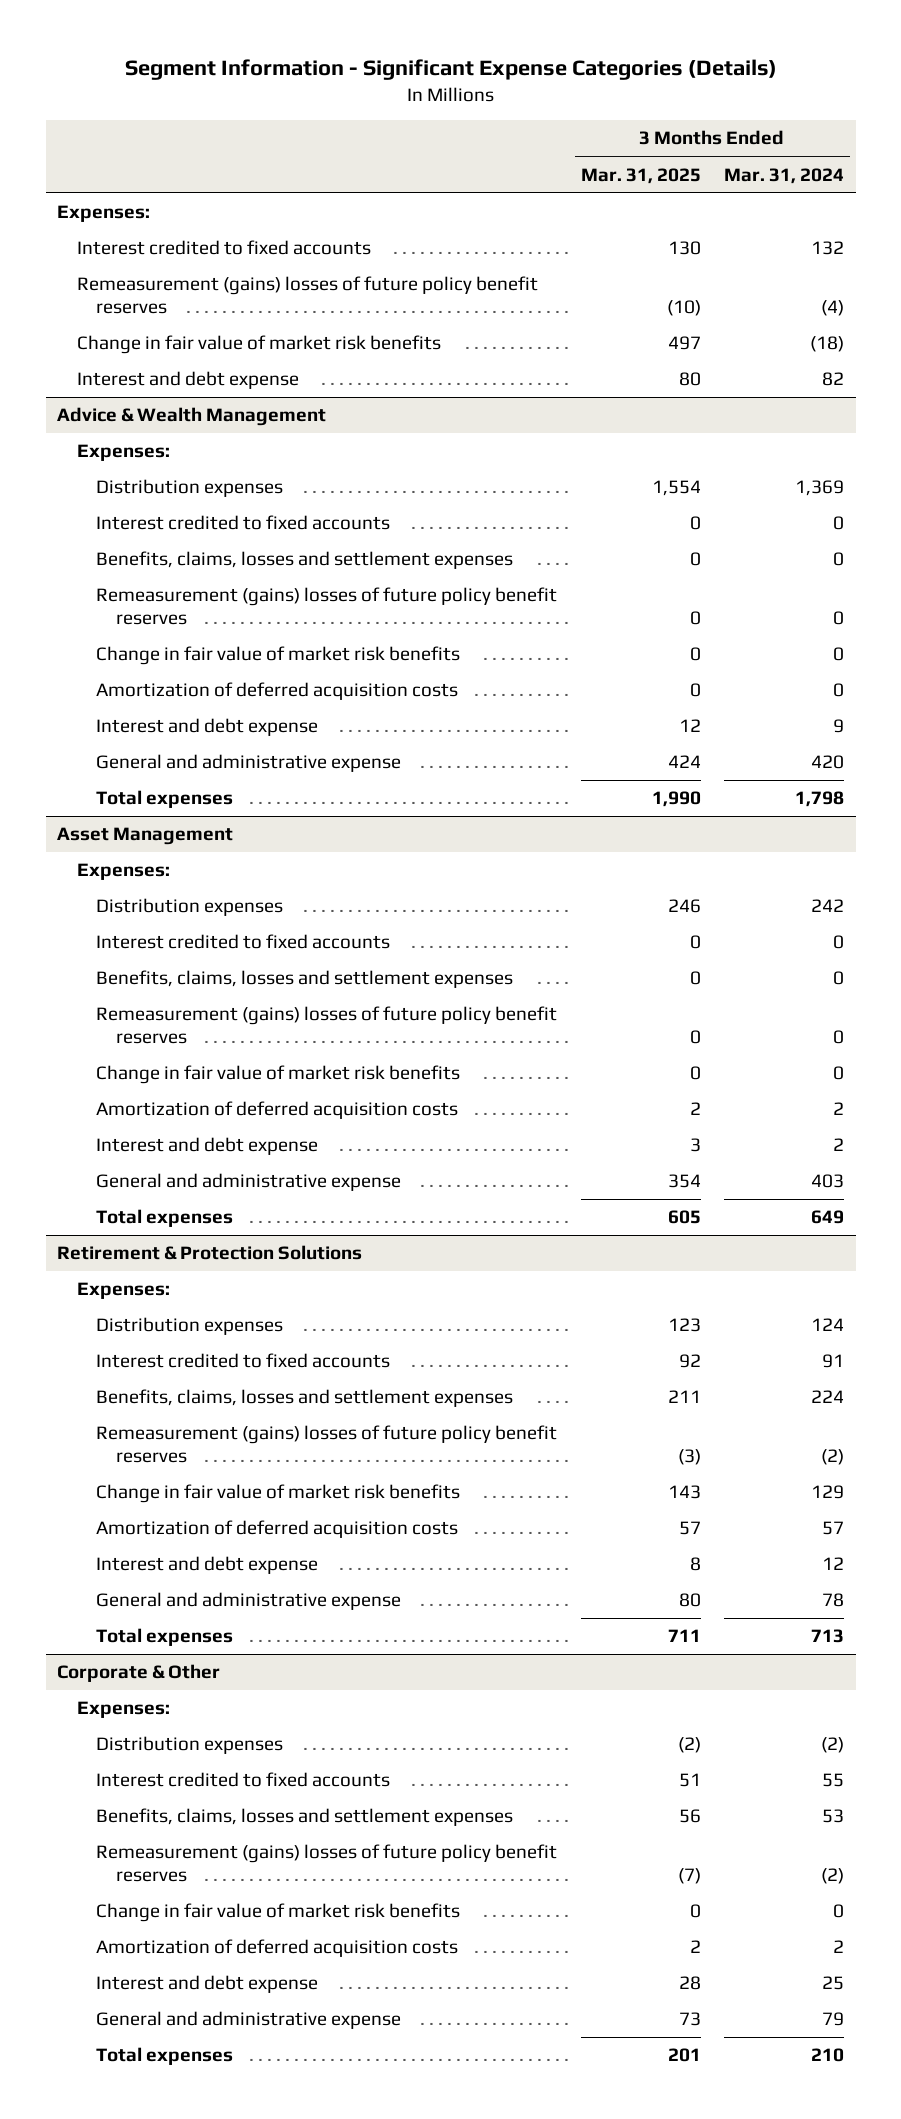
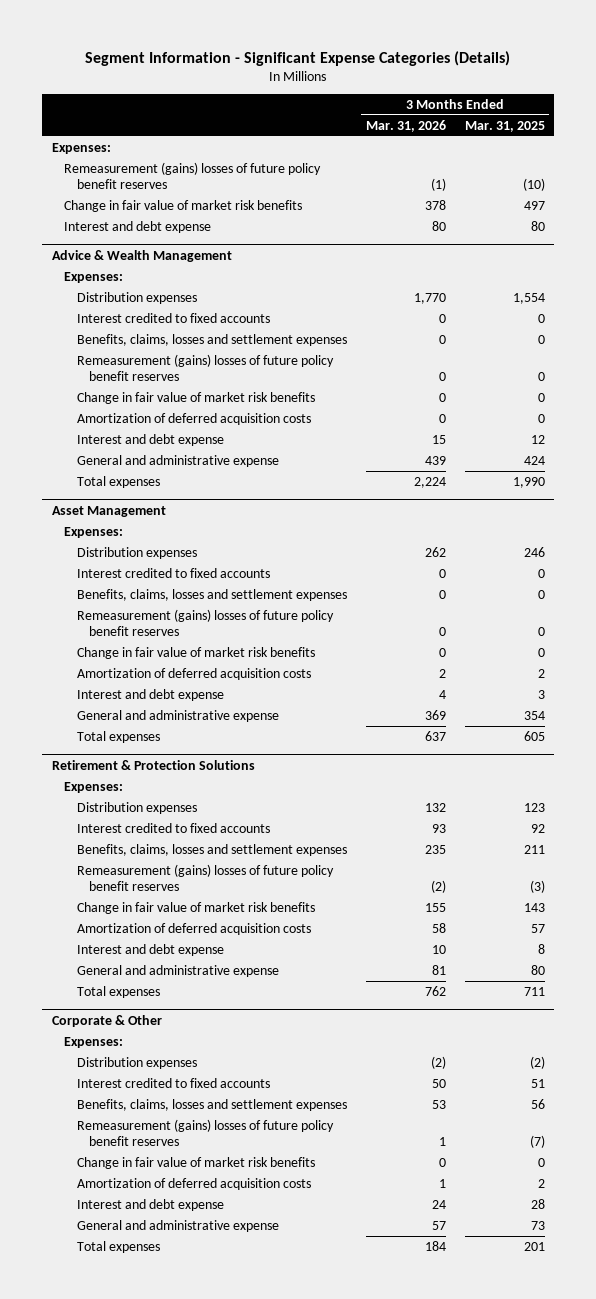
- | 3 Months Ended Mar. 31, 2025 | 3 Months Ended Mar. 31, 2024
+ | 3 Months Ended Mar. 31, 2026 | 3 Months Ended Mar. 31, 2025
- Interest credited to fixed accounts | 130 | 132

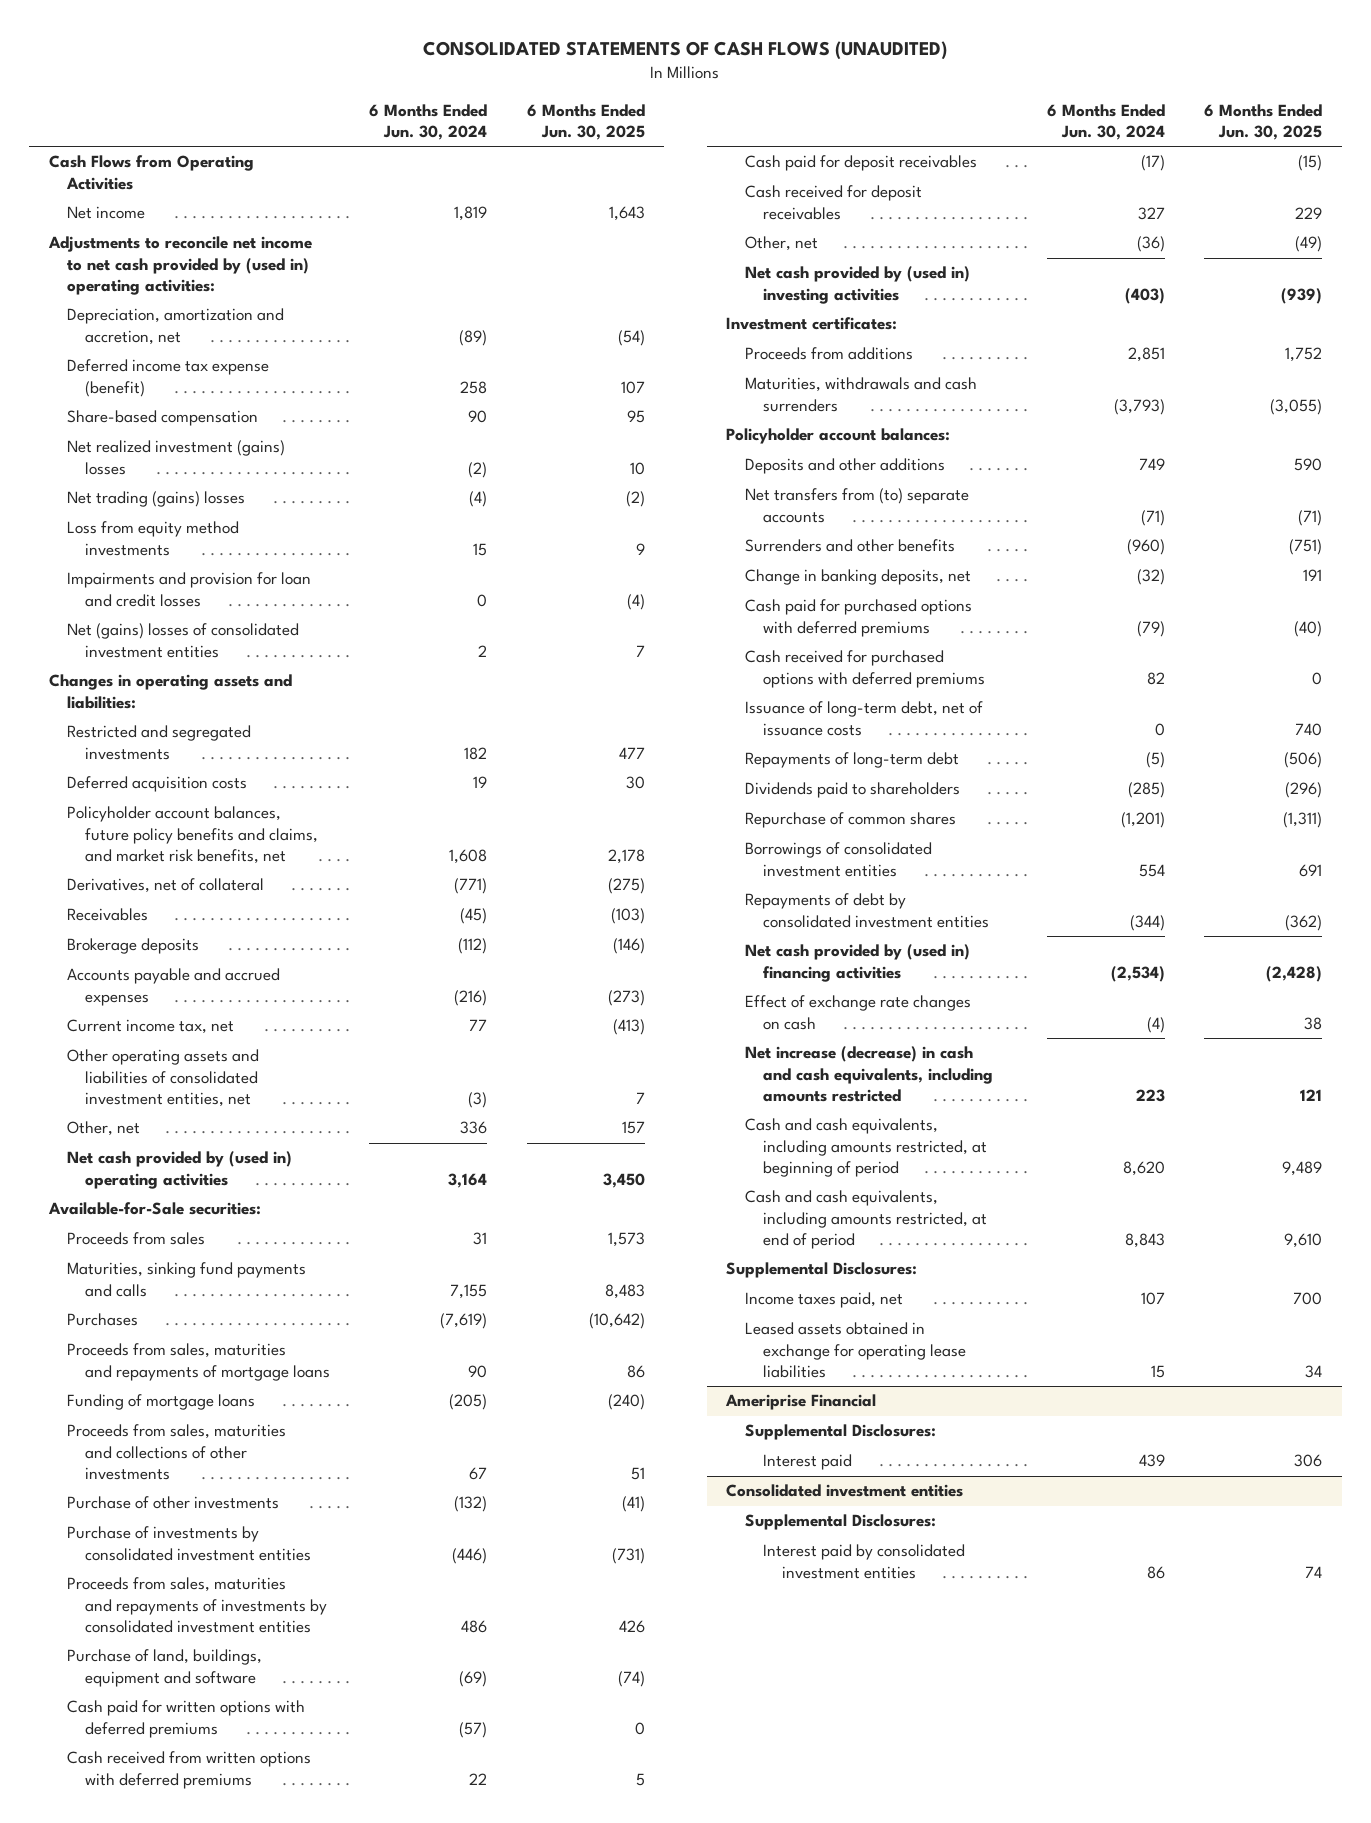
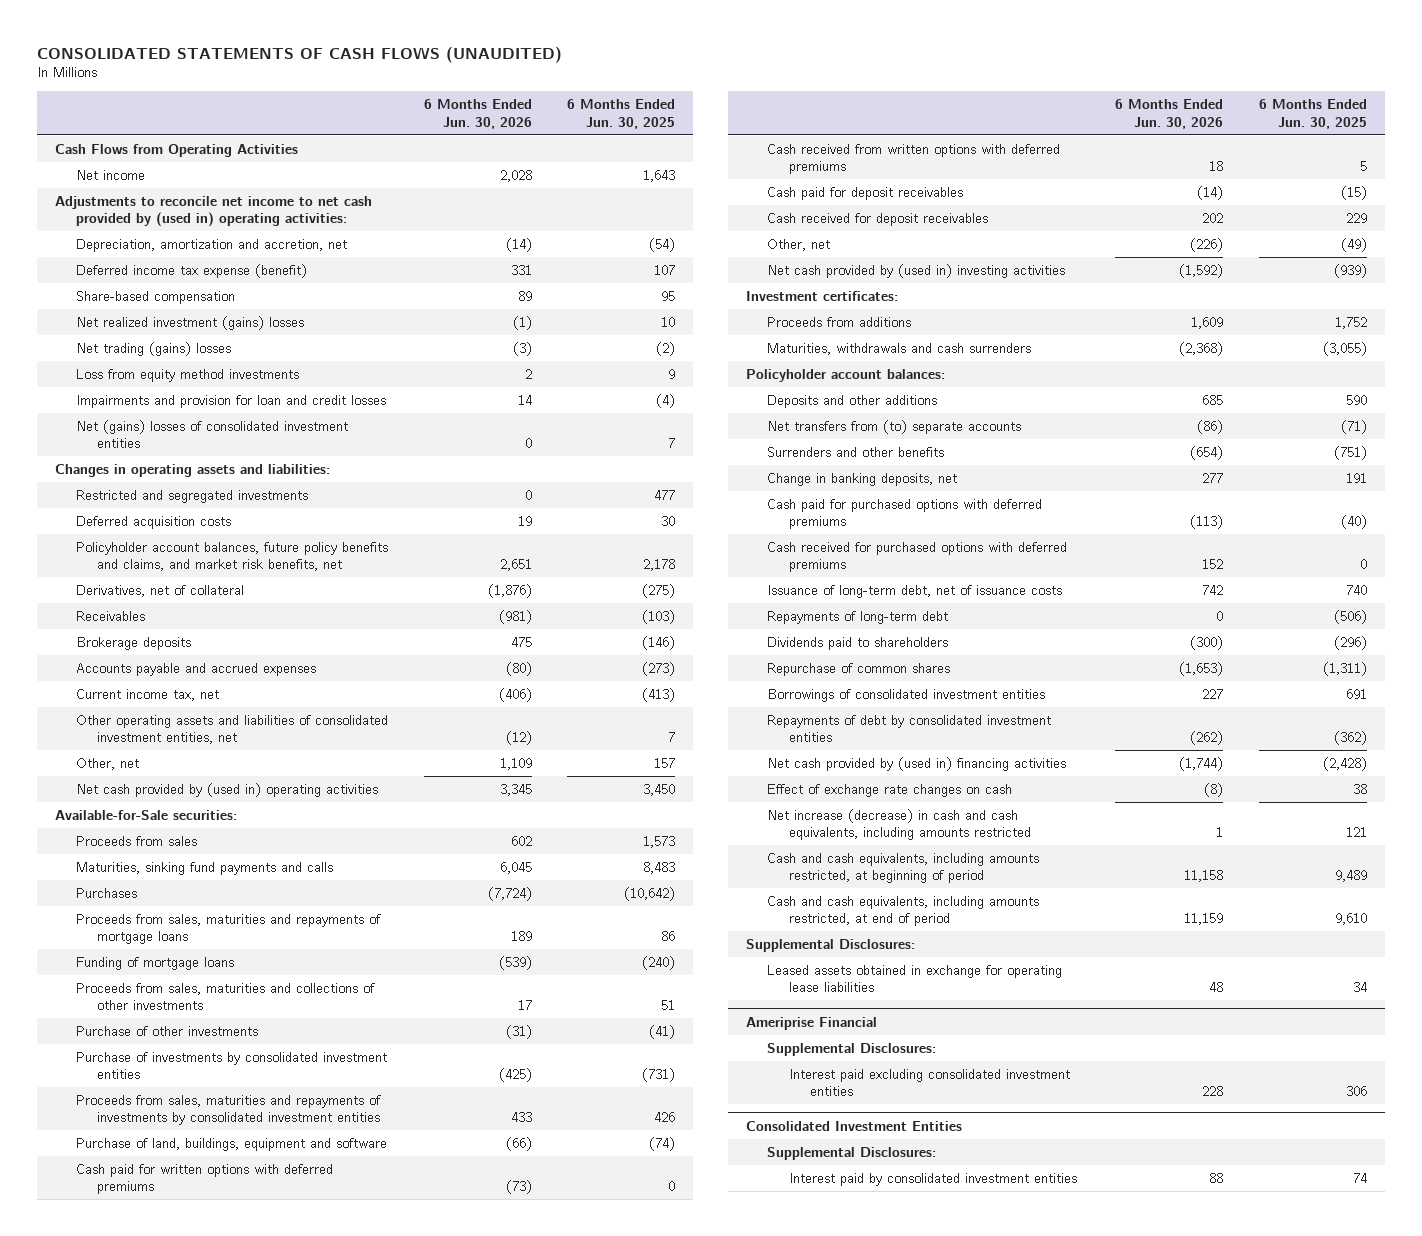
- | 6 Months Ended Jun. 30, 2024 | 6 Months Ended Jun. 30, 2025
+ | 6 Months Ended Jun. 30, 2026 | 6 Months Ended Jun. 30, 2025
- Income taxes paid, net | 107 | 700
@ Ameriprise Financial
- Interest paid | 439 | 306
- Consolidated investment entities
@ Ameriprise Financial
+ Interest paid excluding consolidated investment entities | 228 | 306
+ Consolidated Investment Entities

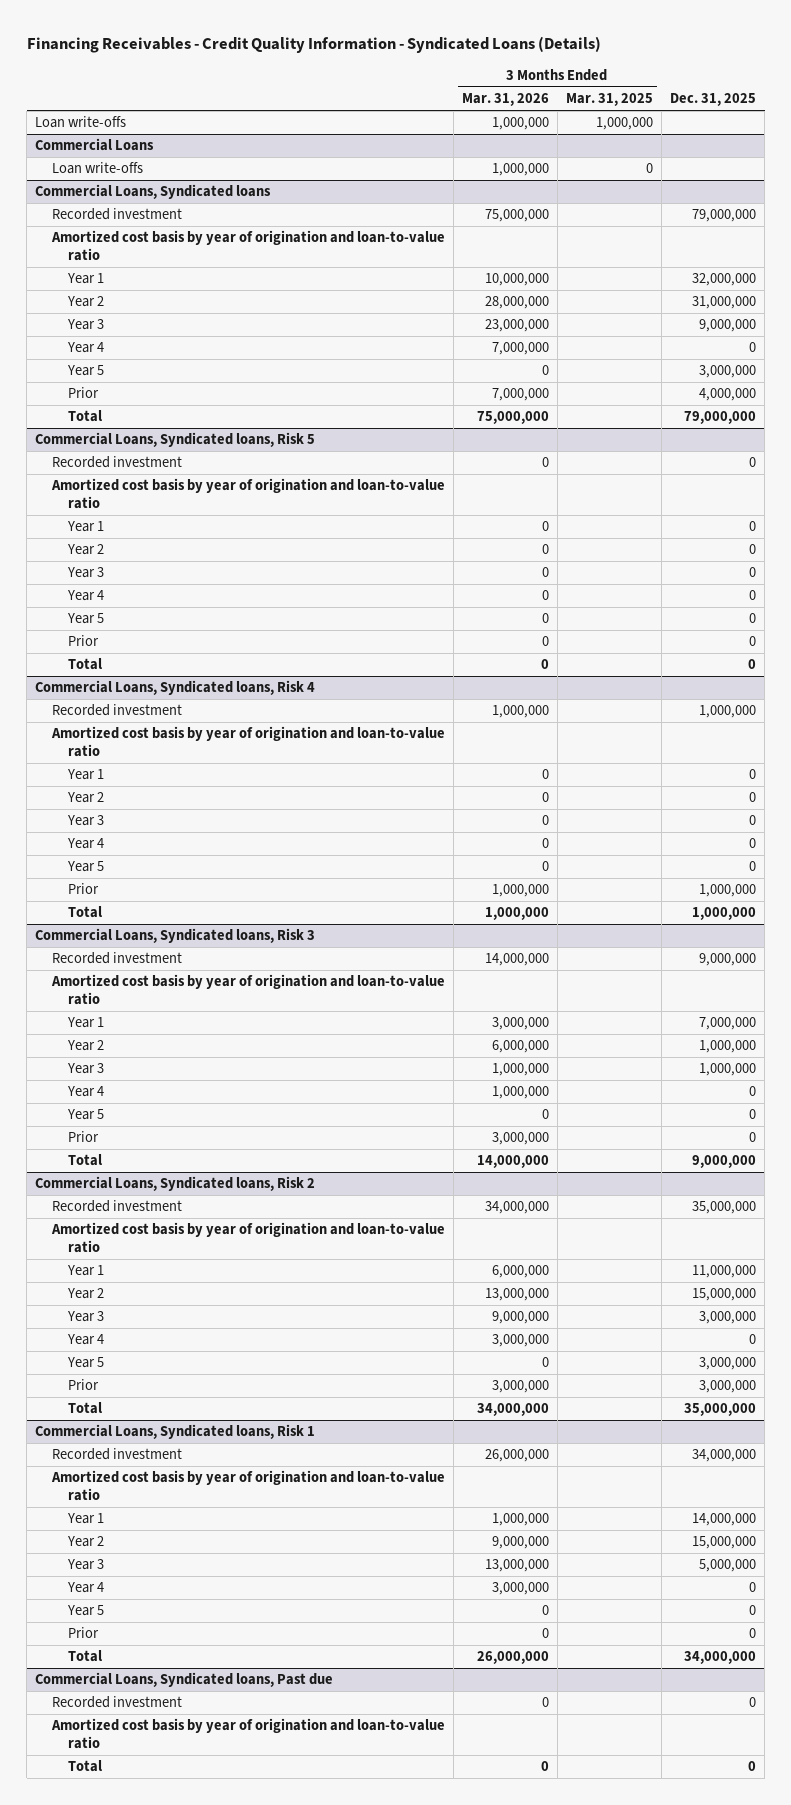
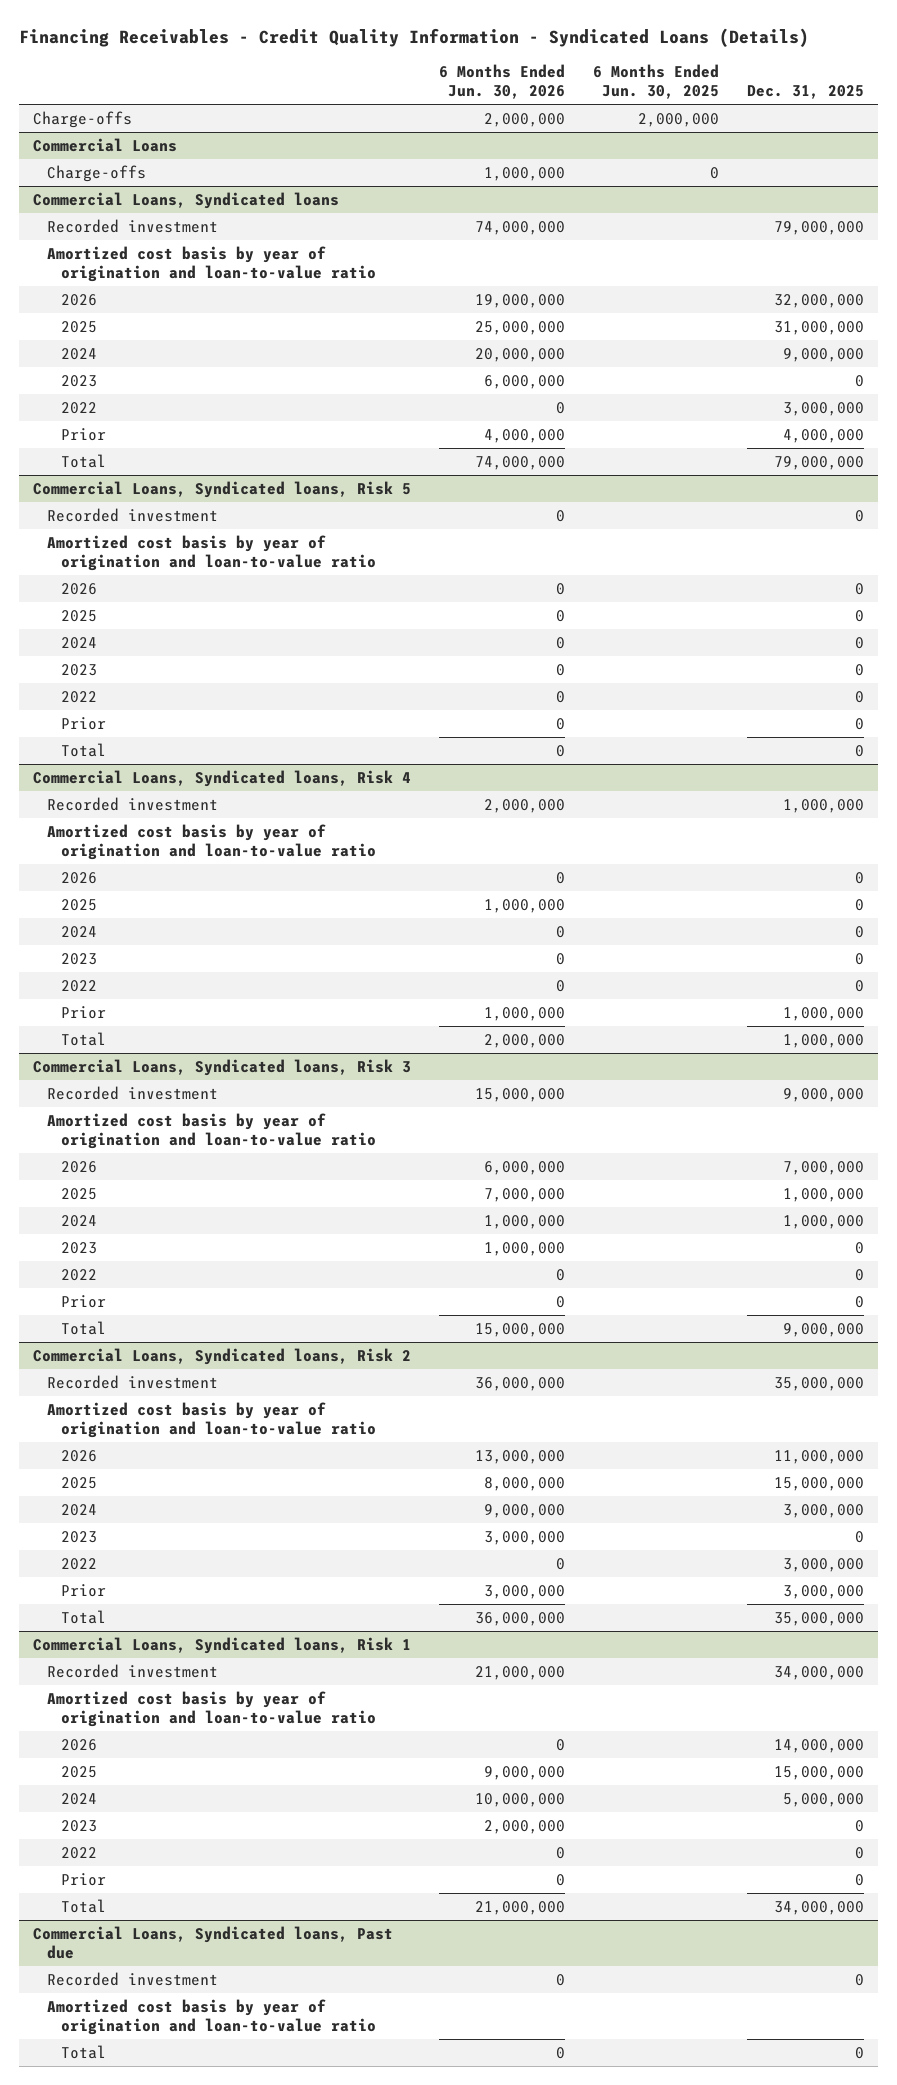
- | 3 Months Ended Mar. 31, 2026 | 3 Months Ended Mar. 31, 2025 | Dec. 31, 2025
+ | 6 Months Ended Jun. 30, 2026 | 6 Months Ended Jun. 30, 2025 | Dec. 31, 2025
- Loan write-offs | 1,000,000 | 1,000,000 |
+ Charge-offs | 2,000,000 | 2,000,000 |
@ Commercial Loans
- Loan write-offs | 1,000,000 | 0 |
+ Charge-offs | 1,000,000 | 0 |
@ Commercial Loans, Syndicated loans
- Year 1 | 10,000,000 | | 32,000,000
- Year 2 | 28,000,000 | | 31,000,000
- Year 3 | 23,000,000 | | 9,000,000
- Year 4 | 7,000,000 | | 0
- Year 5 | 0 | | 3,000,000
+ 2026 | 19,000,000 | | 32,000,000
+ 2025 | 25,000,000 | | 31,000,000
+ 2024 | 20,000,000 | | 9,000,000
+ 2023 | 6,000,000 | | 0
+ 2022 | 0 | | 3,000,000
@ Commercial Loans, Syndicated loans, Risk 5
- Year 1 | 0 | | 0
- Year 2 | 0 | | 0
- Year 3 | 0 | | 0
- Year 4 | 0 | | 0
- Year 5 | 0 | | 0
+ 2026 | 0 | | 0
+ 2025 | 0 | | 0
+ 2024 | 0 | | 0
+ 2023 | 0 | | 0
+ 2022 | 0 | | 0
@ Commercial Loans, Syndicated loans, Risk 4
- Year 1 | 0 | | 0
- Year 2 | 0 | | 0
- Year 3 | 0 | | 0
- Year 4 | 0 | | 0
- Year 5 | 0 | | 0
+ 2026 | 0 | | 0
+ 2025 | 1,000,000 | | 0
+ 2024 | 0 | | 0
+ 2023 | 0 | | 0
+ 2022 | 0 | | 0
@ Commercial Loans, Syndicated loans, Risk 3
- Year 1 | 3,000,000 | | 7,000,000
- Year 2 | 6,000,000 | | 1,000,000
- Year 3 | 1,000,000 | | 1,000,000
- Year 4 | 1,000,000 | | 0
- Year 5 | 0 | | 0
+ 2026 | 6,000,000 | | 7,000,000
+ 2025 | 7,000,000 | | 1,000,000
+ 2024 | 1,000,000 | | 1,000,000
+ 2023 | 1,000,000 | | 0
+ 2022 | 0 | | 0
@ Commercial Loans, Syndicated loans, Risk 2
- Year 1 | 6,000,000 | | 11,000,000
- Year 2 | 13,000,000 | | 15,000,000
- Year 3 | 9,000,000 | | 3,000,000
- Year 4 | 3,000,000 | | 0
- Year 5 | 0 | | 3,000,000
+ 2026 | 13,000,000 | | 11,000,000
+ 2025 | 8,000,000 | | 15,000,000
+ 2024 | 9,000,000 | | 3,000,000
+ 2023 | 3,000,000 | | 0
+ 2022 | 0 | | 3,000,000
@ Commercial Loans, Syndicated loans, Risk 1
- Year 1 | 1,000,000 | | 14,000,000
- Year 2 | 9,000,000 | | 15,000,000
- Year 3 | 13,000,000 | | 5,000,000
- Year 4 | 3,000,000 | | 0
- Year 5 | 0 | | 0
+ 2026 | 0 | | 14,000,000
+ 2025 | 9,000,000 | | 15,000,000
+ 2024 | 10,000,000 | | 5,000,000
+ 2023 | 2,000,000 | | 0
+ 2022 | 0 | | 0

